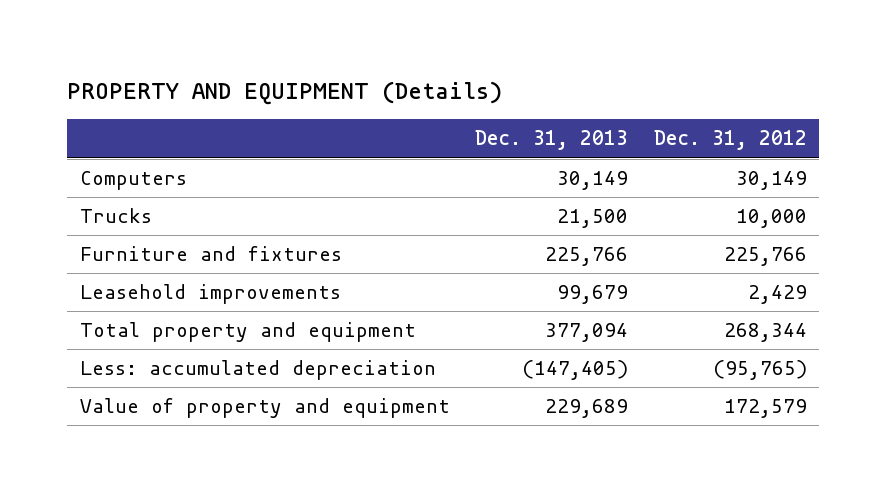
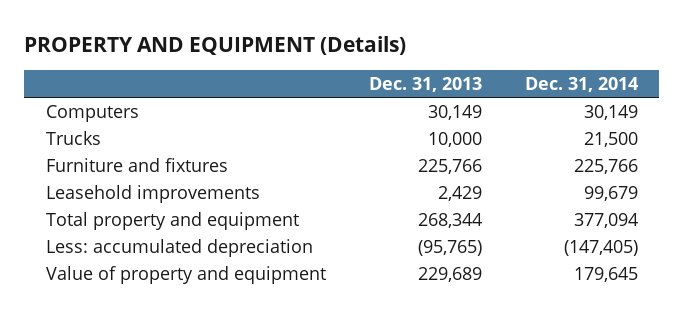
- | Dec. 31, 2013 | Dec. 31, 2012
+ | Dec. 31, 2013 | Dec. 31, 2014
- Trucks | 21,500 | 10,000
+ Trucks | 10,000 | 21,500
- Leasehold improvements | 99,679 | 2,429
- Total property and equipment | 377,094 | 268,344
- Less: accumulated depreciation | (147,405) | (95,765)
+ Leasehold improvements | 2,429 | 99,679
+ Total property and equipment | 268,344 | 377,094
+ Less: accumulated depreciation | (95,765) | (147,405)

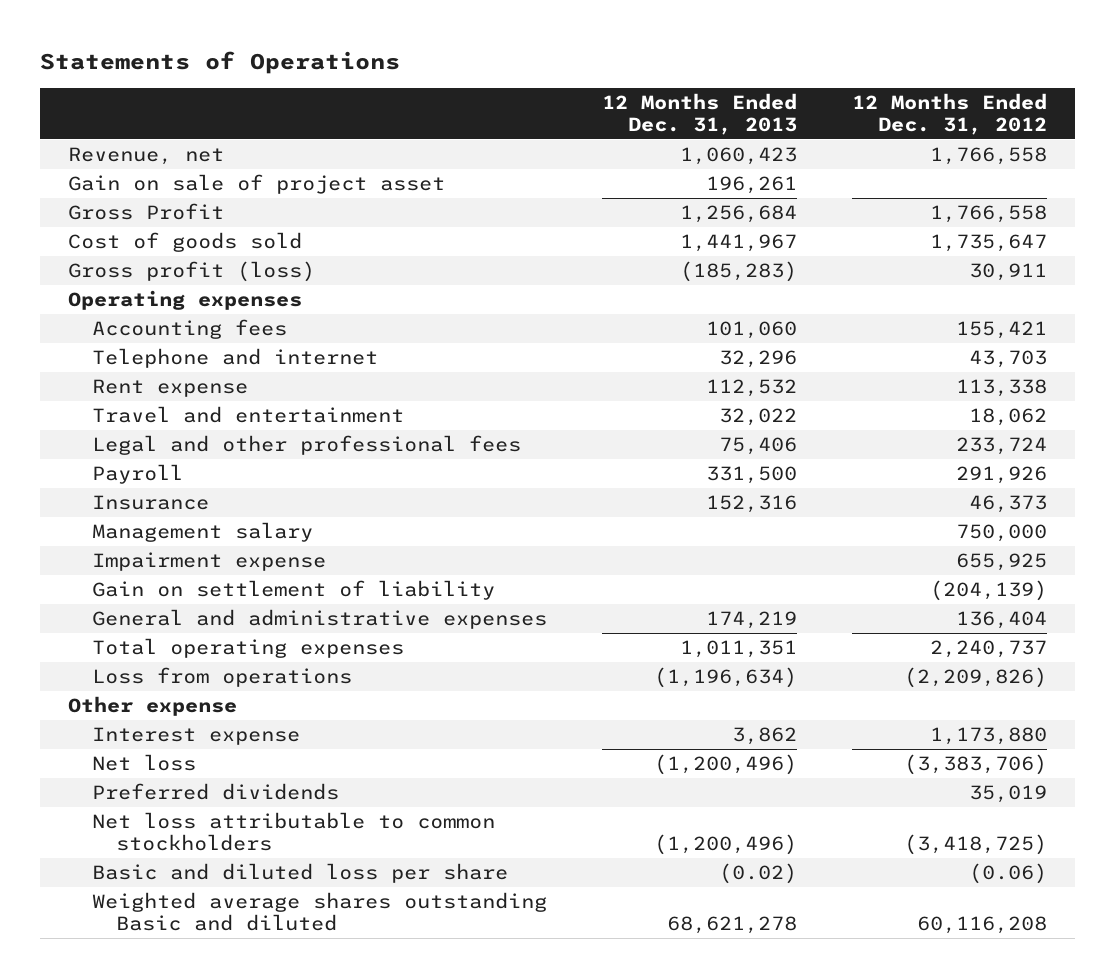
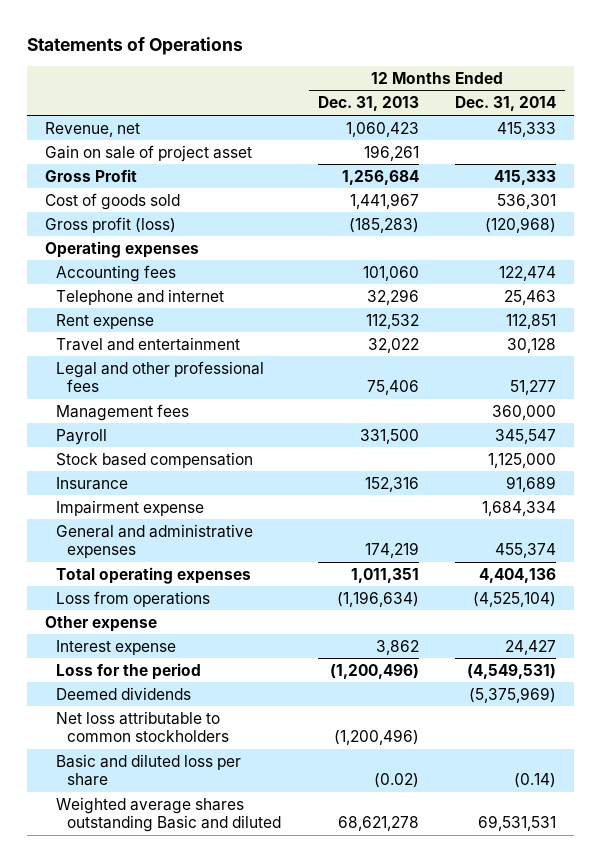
- | 12 Months Ended Dec. 31, 2013 | 12 Months Ended Dec. 31, 2012
+ | 12 Months Ended Dec. 31, 2013 | 12 Months Ended Dec. 31, 2014
+ Management fees | | 360,000
+ Stock based compensation | | 1,125,000
- Management salary | | 750,000
- Gain on settlement of liability | | (204,139)
- Net loss | (1,200,496) | (3,383,706)
- Preferred dividends | | 35,019
+ Loss for the period | (1,200,496) | (4,549,531)
+ Deemed dividends | | (5,375,969)

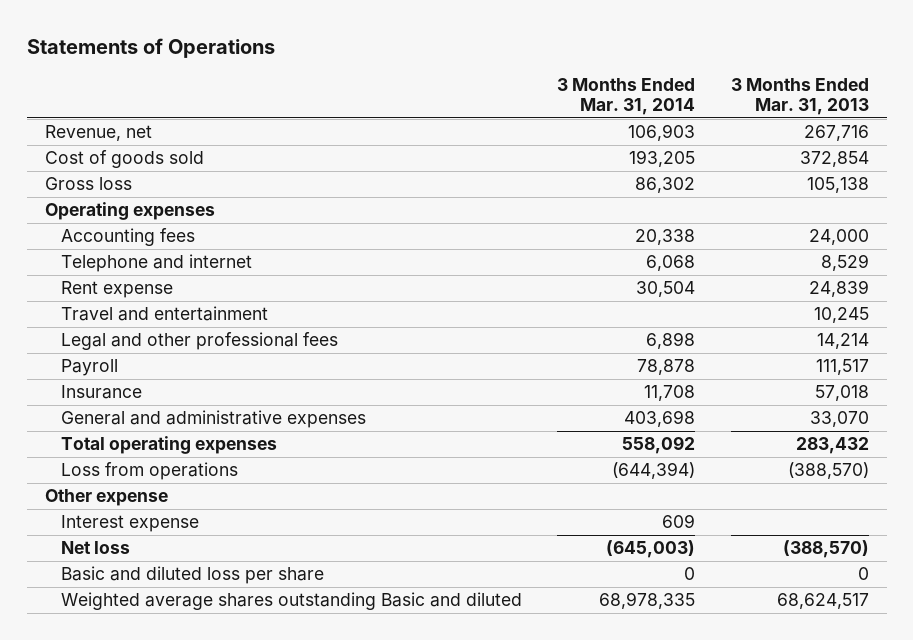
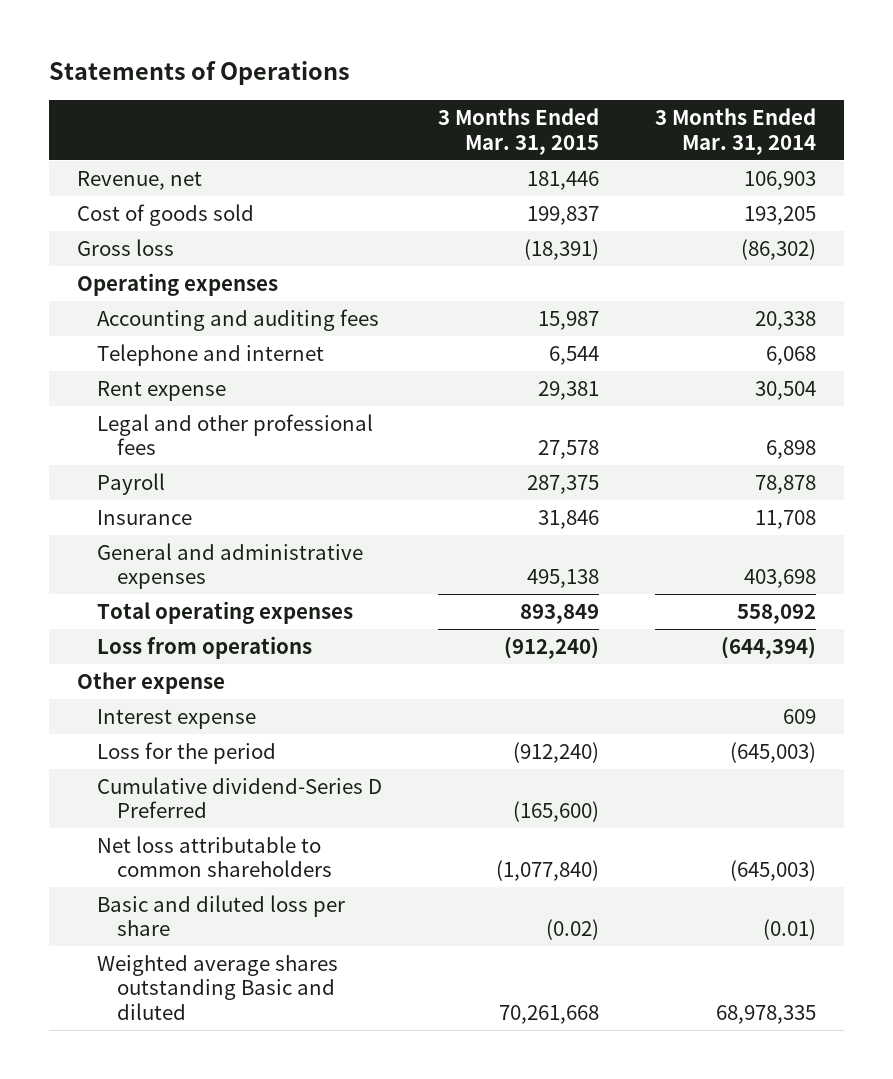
- | 3 Months Ended Mar. 31, 2014 | 3 Months Ended Mar. 31, 2013
+ | 3 Months Ended Mar. 31, 2015 | 3 Months Ended Mar. 31, 2014
- Gross loss | 86,302 | 105,138
+ Gross loss | (18,391) | (86,302)
- Accounting fees | 20,338 | 24,000
+ Accounting and auditing fees | 15,987 | 20,338
- Travel and entertainment | | 10,245
- Net loss | (645,003) | (388,570)
- Basic and diluted loss per share | 0 | 0
+ Loss for the period | (912,240) | (645,003)
+ Cumulative dividend-Series D Preferred | (165,600) |
+ Net loss attributable to common shareholders | (1,077,840) | (645,003)
+ Basic and diluted loss per share | (0.02) | (0.01)

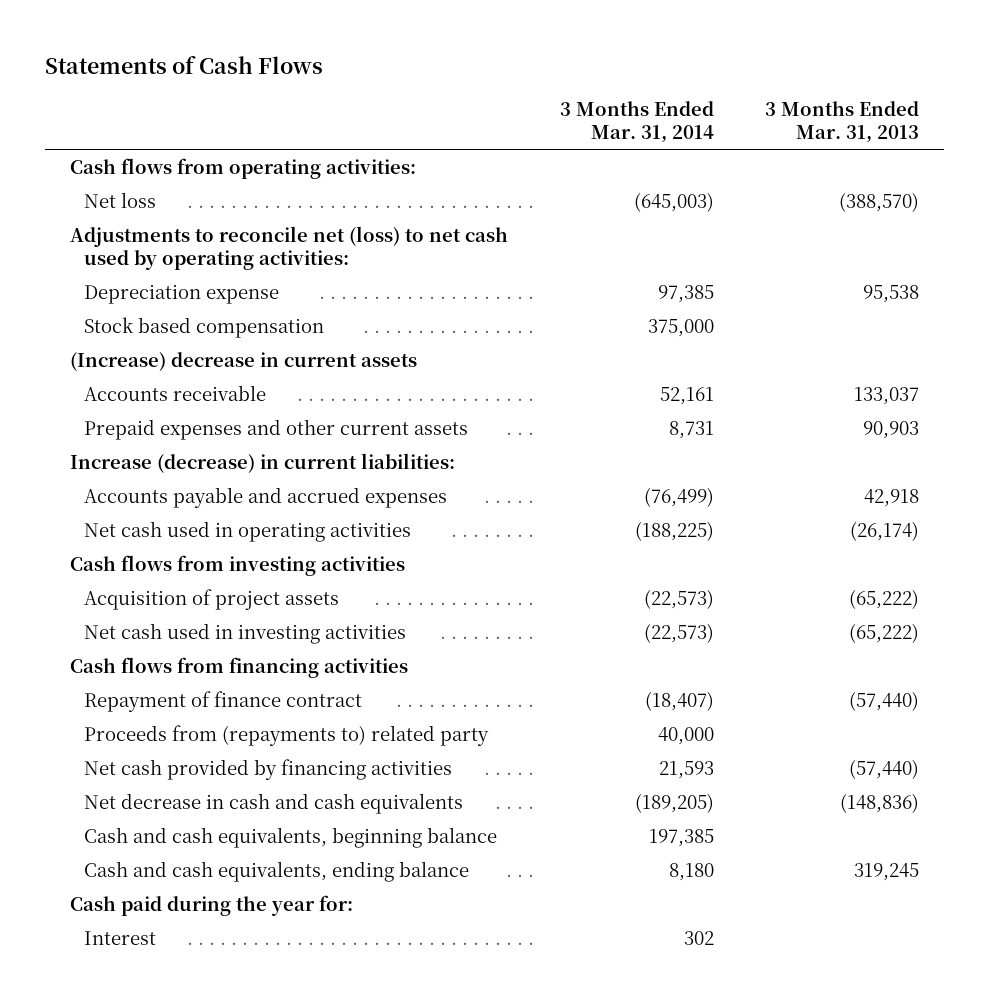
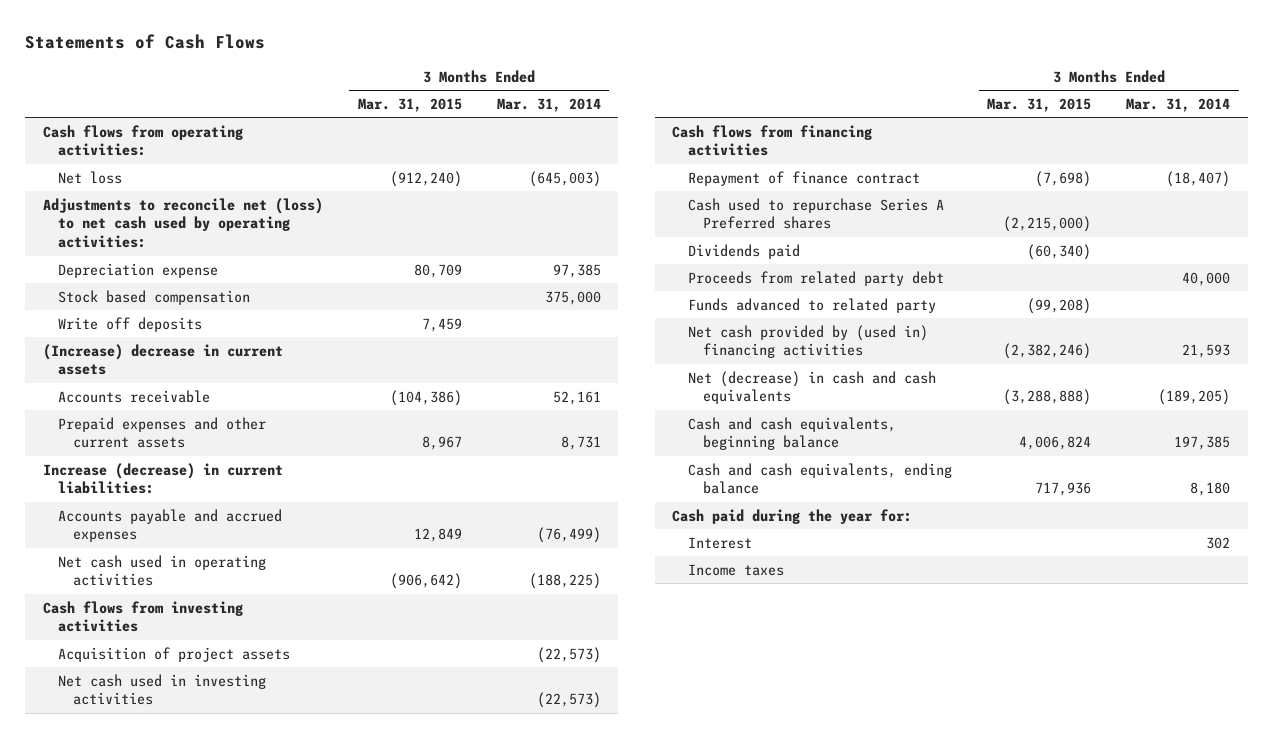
- | 3 Months Ended Mar. 31, 2014 | 3 Months Ended Mar. 31, 2013
+ | 3 Months Ended Mar. 31, 2015 | 3 Months Ended Mar. 31, 2014
+ Write off deposits | 7,459 |
- Proceeds from (repayments to) related party | 40,000 |
- Net cash provided by financing activities | 21,593 | (57,440)
- Net decrease in cash and cash equivalents | (189,205) | (148,836)
+ Cash used to repurchase Series A Preferred shares | (2,215,000) |
+ Dividends paid | (60,340) |
+ Proceeds from related party debt | | 40,000
+ Funds advanced to related party | (99,208) |
+ Net cash provided by (used in) financing activities | (2,382,246) | 21,593
+ Net (decrease) in cash and cash equivalents | (3,288,888) | (189,205)
+ Income taxes

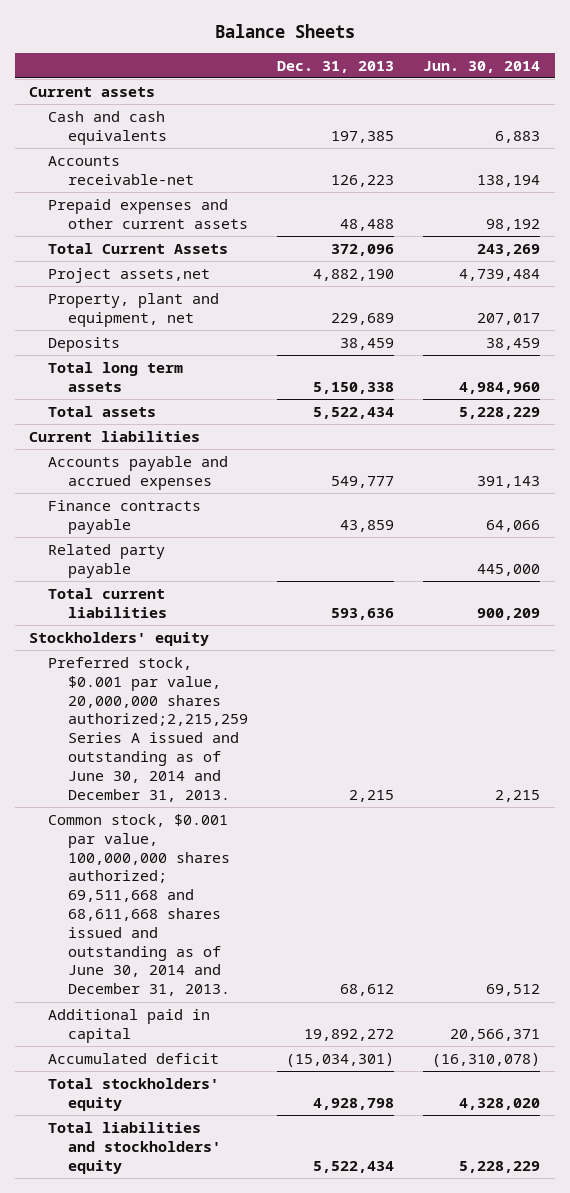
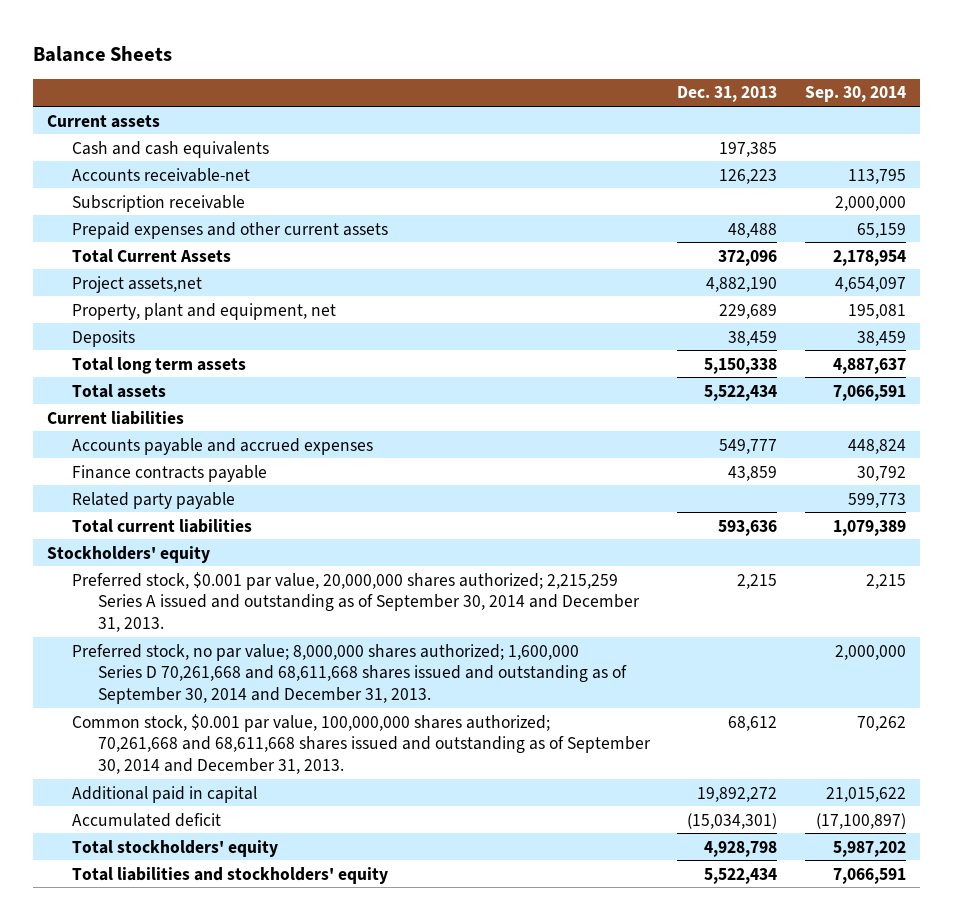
- | Dec. 31, 2013 | Jun. 30, 2014
+ | Dec. 31, 2013 | Sep. 30, 2014
+ Subscription receivable | | 2,000,000
- Preferred stock, $0.001 par value, 20,000,000 shares authorized;2,215,259 Series A issued and outstanding as of June 30, 2014 and December 31, 2013. | 2,215 | 2,215
- Common stock, $0.001 par value, 100,000,000 shares authorized; 69,511,668 and 68,611,668 shares issued and outstanding as of June 30, 2014 and December 31, 2013. | 68,612 | 69,512
+ Preferred stock, $0.001 par value, 20,000,000 shares authorized; 2,215,259 Series A issued and outstanding as of September 30, 2014 and December 31, 2013. | 2,215 | 2,215
+ Preferred stock, no par value; 8,000,000 shares authorized; 1,600,000 Series D 70,261,668 and 68,611,668 shares issued and outstanding as of September 30, 2014 and December 31, 2013. | | 2,000,000
+ Common stock, $0.001 par value, 100,000,000 shares authorized; 70,261,668 and 68,611,668 shares issued and outstanding as of September 30, 2014 and December 31, 2013. | 68,612 | 70,262

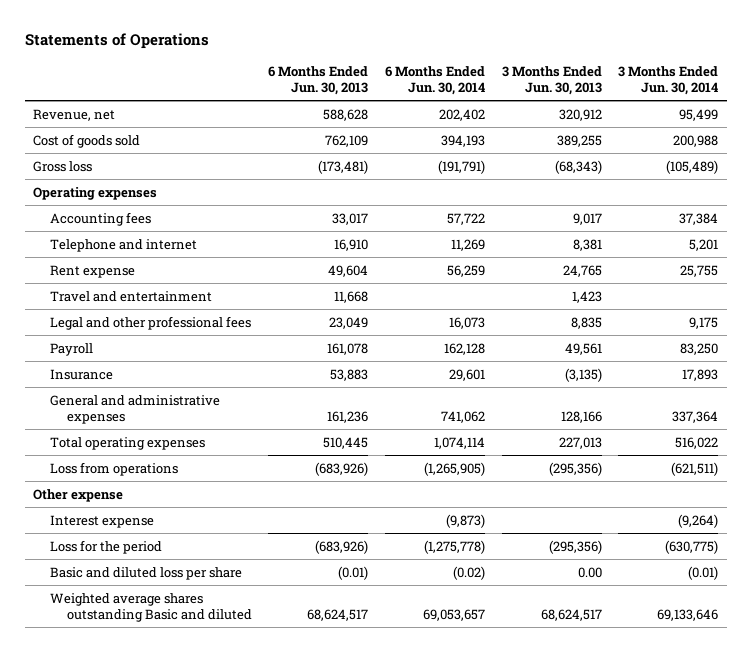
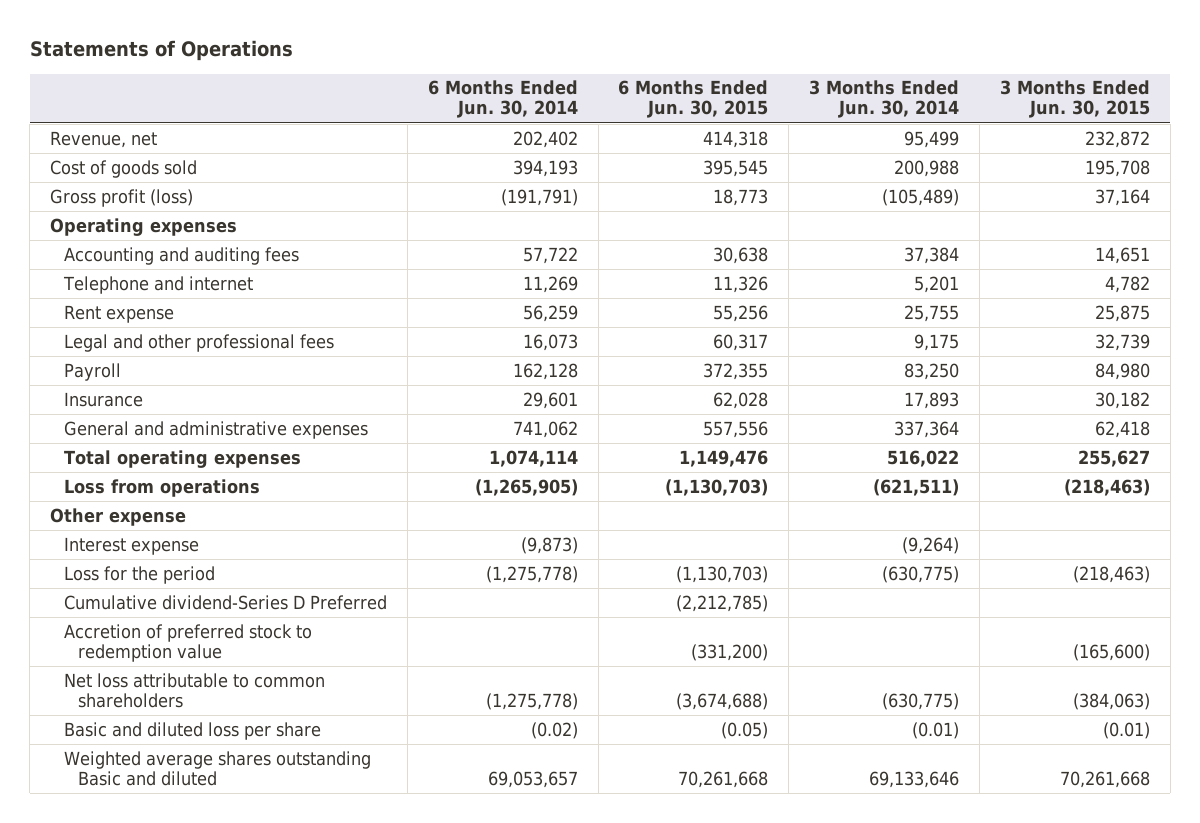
- | 6 Months Ended Jun. 30, 2013 | 6 Months Ended Jun. 30, 2014 | 3 Months Ended Jun. 30, 2013 | 3 Months Ended Jun. 30, 2014
+ | 6 Months Ended Jun. 30, 2014 | 6 Months Ended Jun. 30, 2015 | 3 Months Ended Jun. 30, 2014 | 3 Months Ended Jun. 30, 2015
- Gross loss | (173,481) | (191,791) | (68,343) | (105,489)
+ Gross profit (loss) | (191,791) | 18,773 | (105,489) | 37,164
- Accounting fees | 33,017 | 57,722 | 9,017 | 37,384
+ Accounting and auditing fees | 57,722 | 30,638 | 37,384 | 14,651
- Travel and entertainment | 11,668 | | 1,423 |
+ Cumulative dividend-Series D Preferred | | (2,212,785) | |
+ Accretion of preferred stock to redemption value | | (331,200) | | (165,600)
+ Net loss attributable to common shareholders | (1,275,778) | (3,674,688) | (630,775) | (384,063)

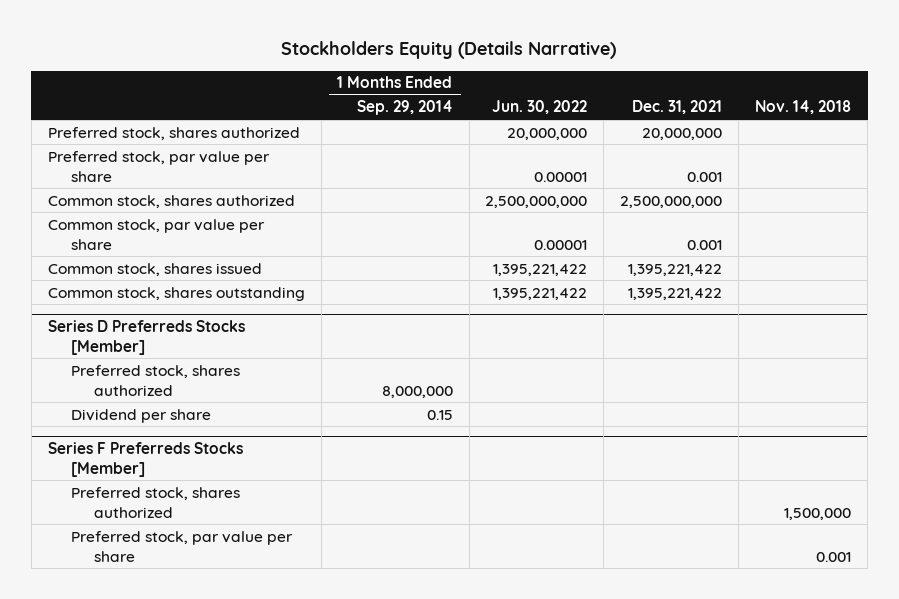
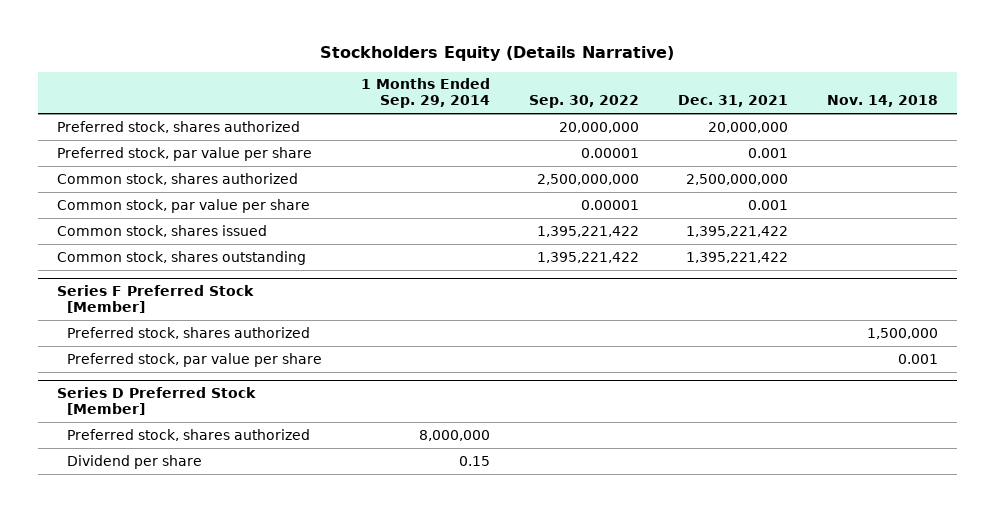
- | 1 Months Ended Sep. 29, 2014 | Jun. 30, 2022 | Dec. 31, 2021 | Nov. 14, 2018
+ | 1 Months Ended Sep. 29, 2014 | Sep. 30, 2022 | Dec. 31, 2021 | Nov. 14, 2018
- Series D Preferreds Stocks [Member]
- Preferred stock, shares authorized | 8,000,000 | | |
- Dividend per share | 0.15 | | |
- Series F Preferreds Stocks [Member]
+ Series F Preferred Stock [Member]
+ Series D Preferred Stock [Member]
+ Preferred stock, shares authorized | 8,000,000 | | |
+ Dividend per share | 0.15 | | |

